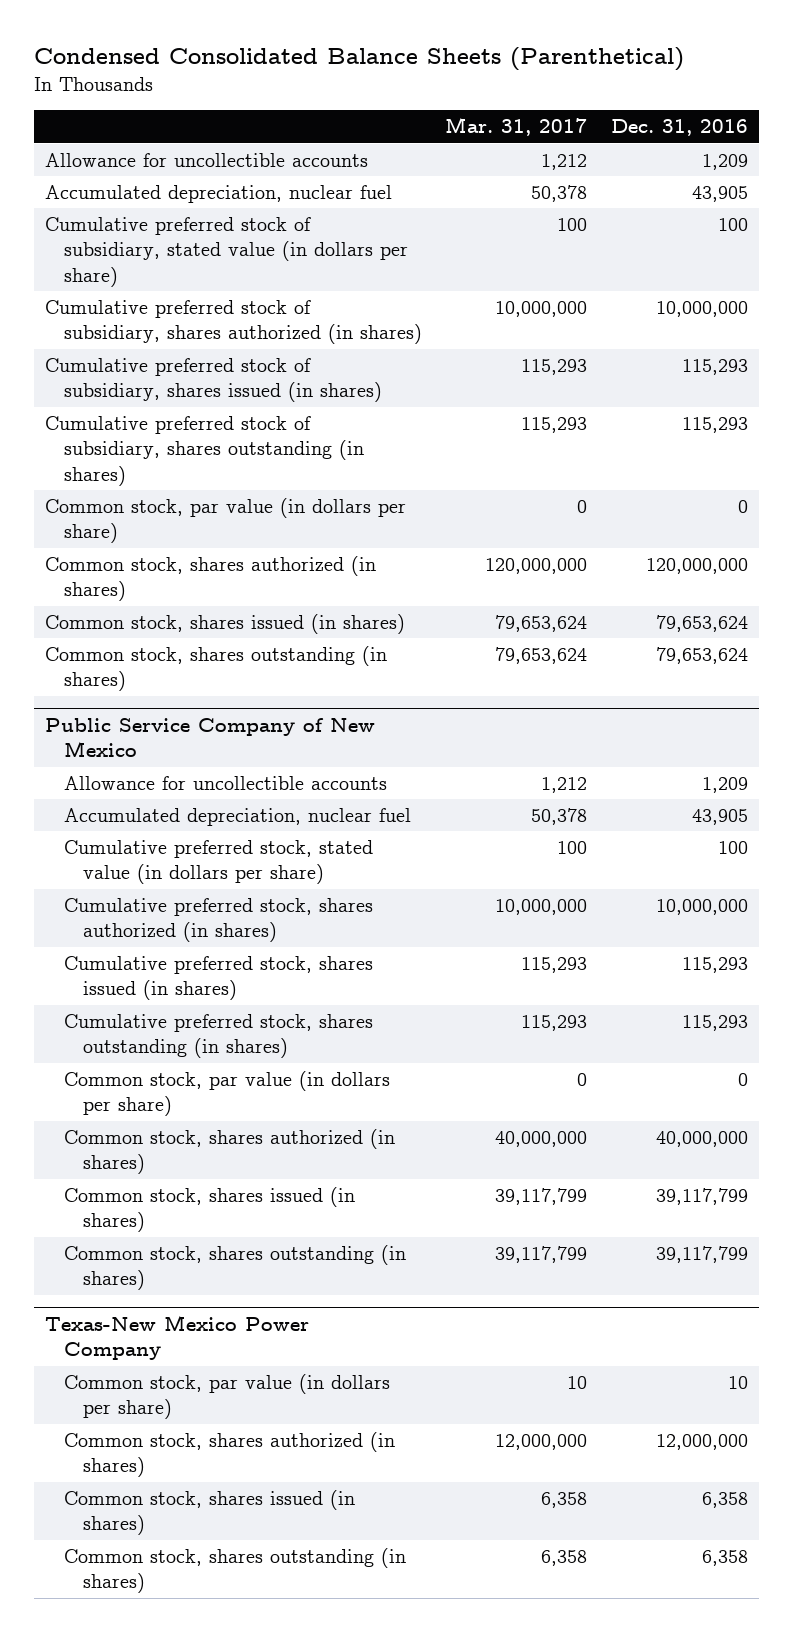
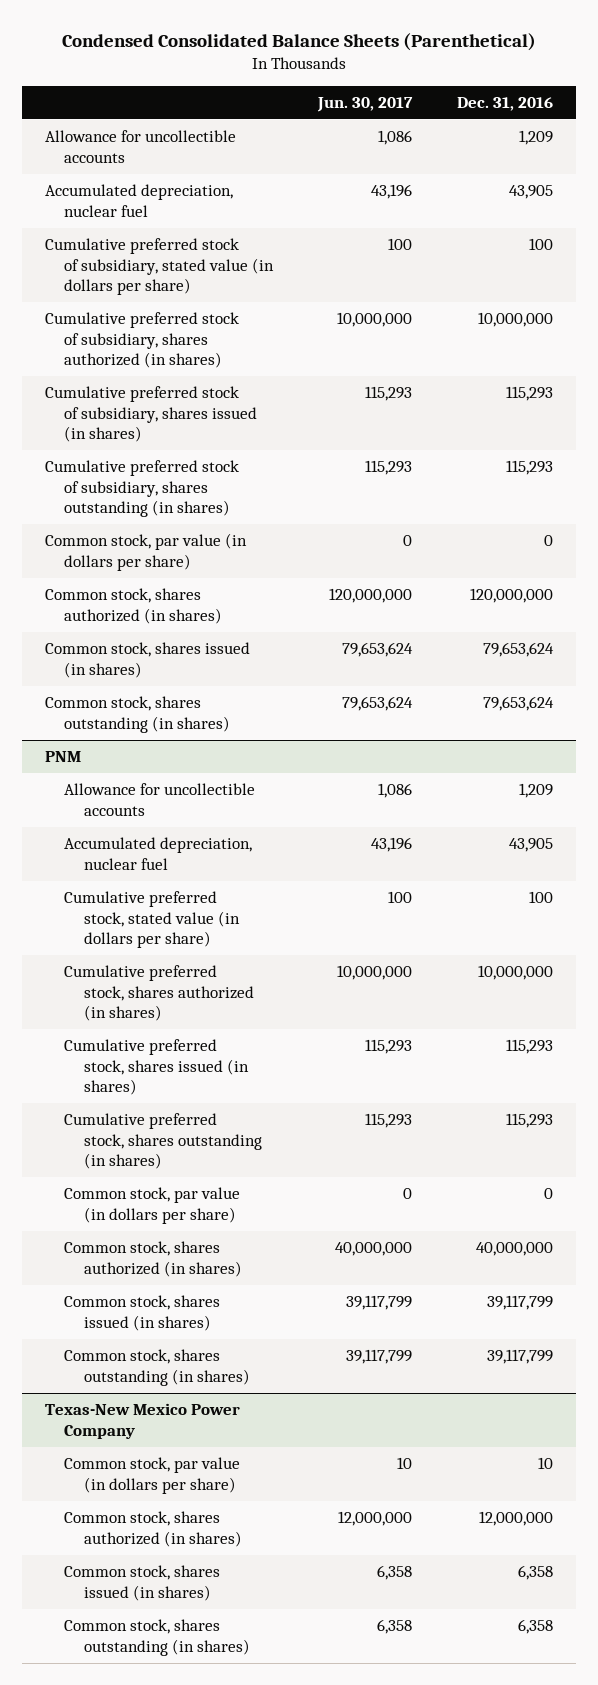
- | Mar. 31, 2017 | Dec. 31, 2016
+ | Jun. 30, 2017 | Dec. 31, 2016
- Public Service Company of New Mexico
+ PNM

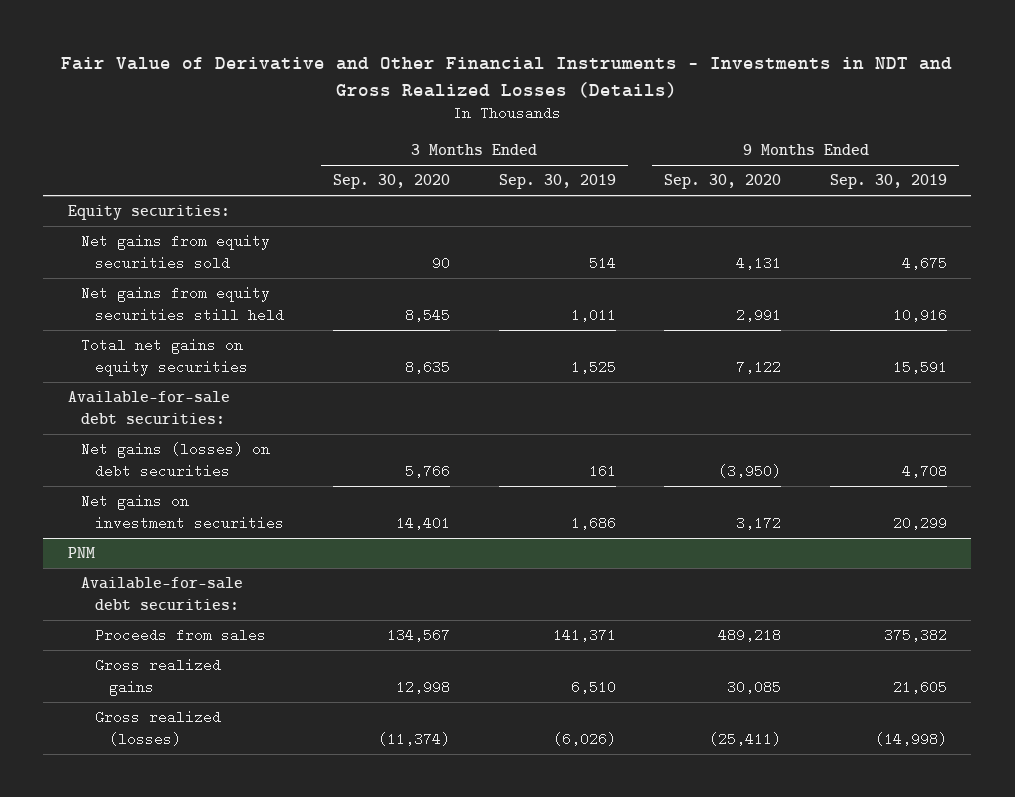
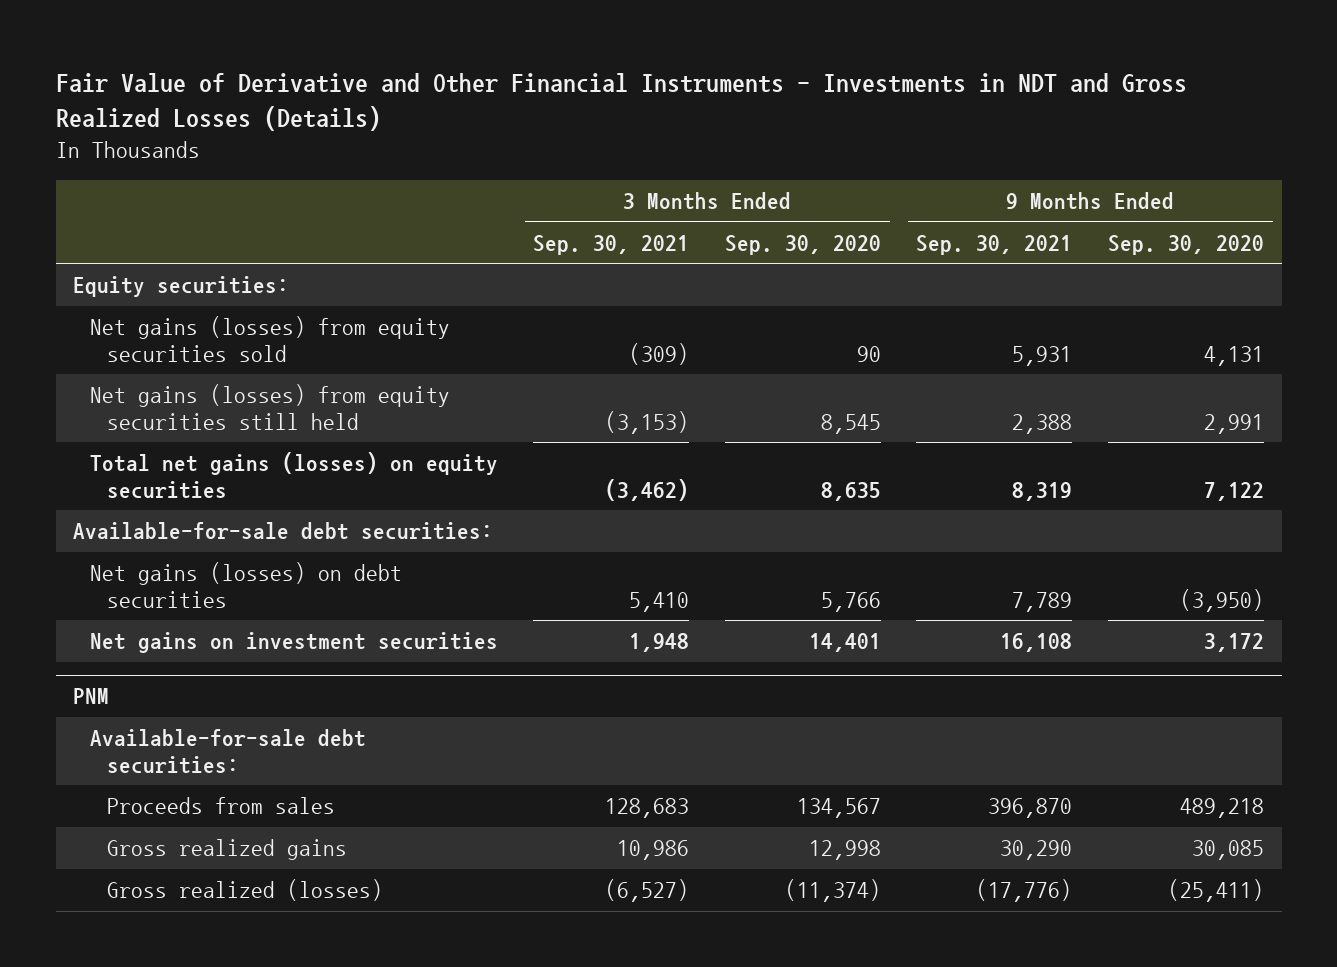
- | 3 Months Ended Sep. 30, 2020 | 3 Months Ended Sep. 30, 2019 | 9 Months Ended Sep. 30, 2020 | 9 Months Ended Sep. 30, 2019
+ | 3 Months Ended Sep. 30, 2021 | 3 Months Ended Sep. 30, 2020 | 9 Months Ended Sep. 30, 2021 | 9 Months Ended Sep. 30, 2020
- Net gains from equity securities sold | 90 | 514 | 4,131 | 4,675
- Net gains from equity securities still held | 8,545 | 1,011 | 2,991 | 10,916
- Total net gains on equity securities | 8,635 | 1,525 | 7,122 | 15,591
+ Net gains (losses) from equity securities sold | (309) | 90 | 5,931 | 4,131
+ Net gains (losses) from equity securities still held | (3,153) | 8,545 | 2,388 | 2,991
+ Total net gains (losses) on equity securities | (3,462) | 8,635 | 8,319 | 7,122

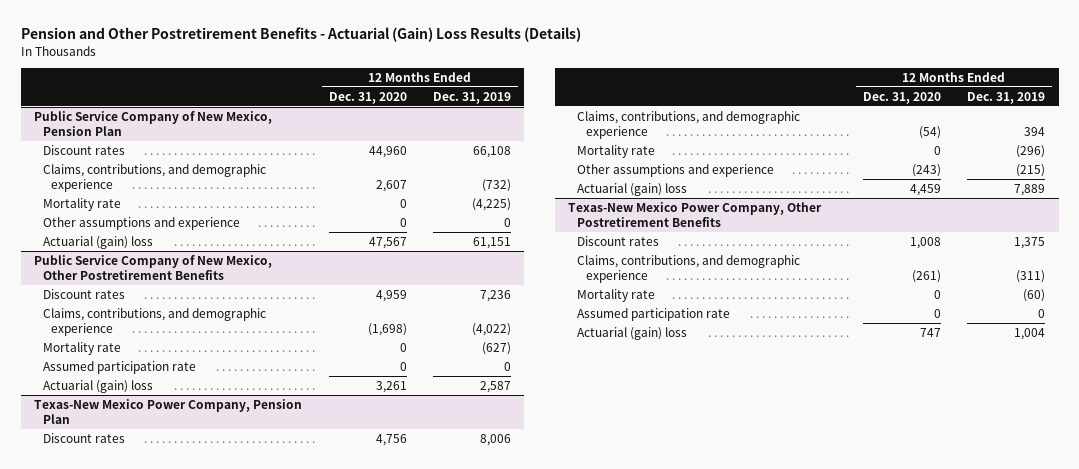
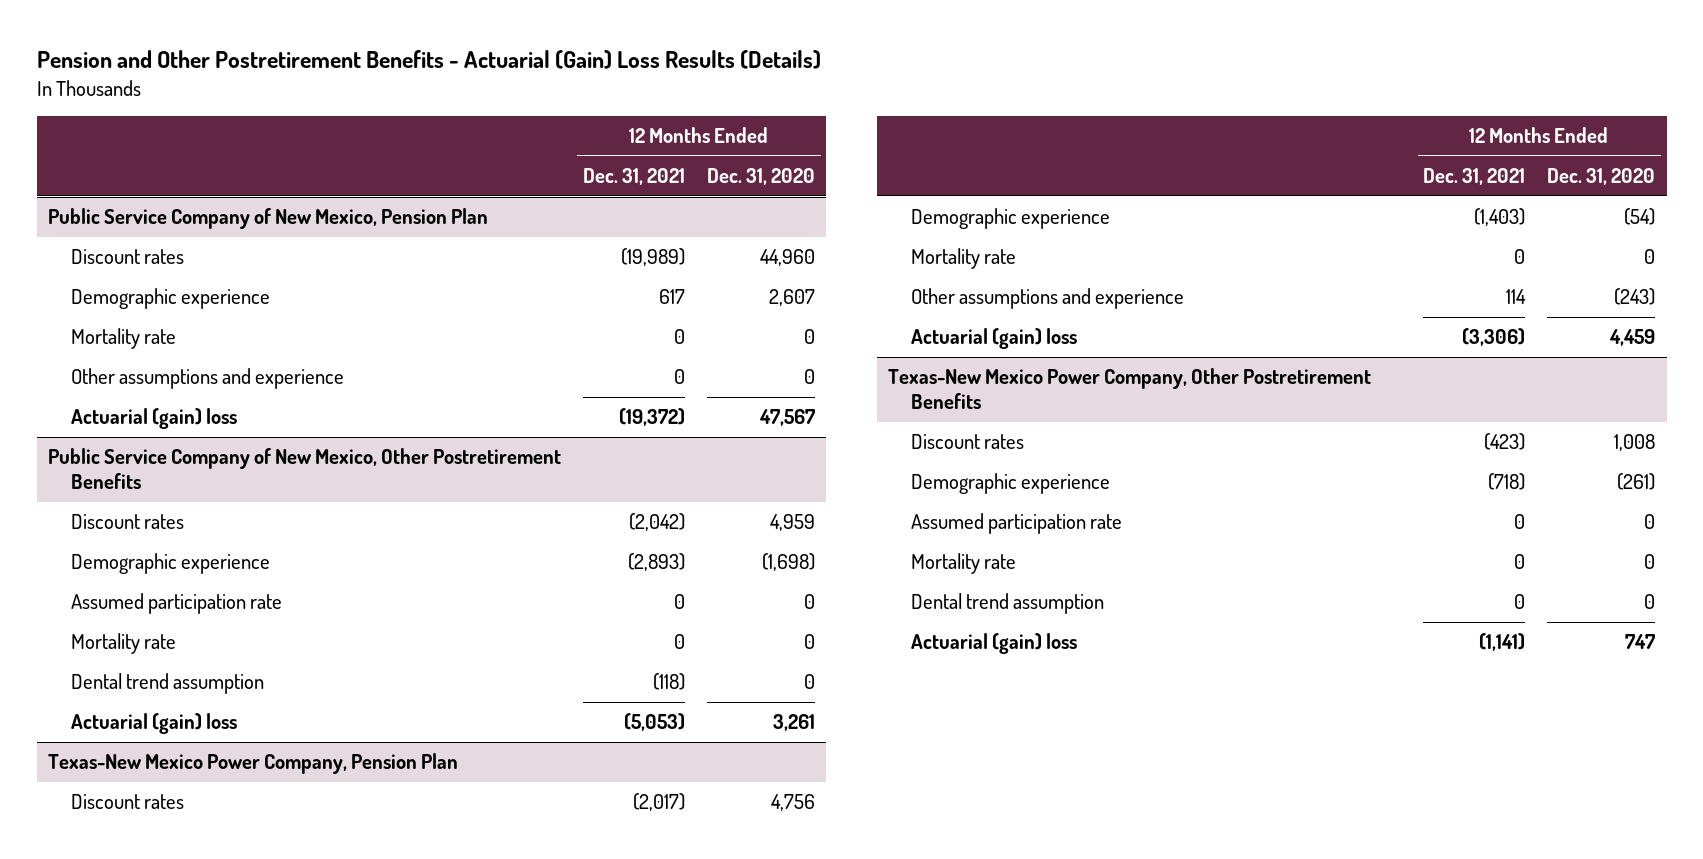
- | 12 Months Ended Dec. 31, 2020 | 12 Months Ended Dec. 31, 2019
+ | 12 Months Ended Dec. 31, 2021 | 12 Months Ended Dec. 31, 2020
@ Public Service Company of New Mexico, Pension Plan
- Claims, contributions, and demographic experience | 2,607 | (732)
+ Demographic experience | 617 | 2,607
@ Public Service Company of New Mexico, Other Postretirement Benefits
- Claims, contributions, and demographic experience | (1,698) | (4,022)
+ Demographic experience | (2,893) | (1,698)
moved down: Mortality rate | 0 | 0
+ Dental trend assumption | (118) | 0
@ Texas-New Mexico Power Company, Pension Plan
- Claims, contributions, and demographic experience | (54) | 394
+ Demographic experience | (1,403) | (54)
@ Texas-New Mexico Power Company, Other Postretirement Benefits
- Claims, contributions, and demographic experience | (261) | (311)
+ Demographic experience | (718) | (261)
moved down: Mortality rate | 0 | 0
+ Dental trend assumption | 0 | 0

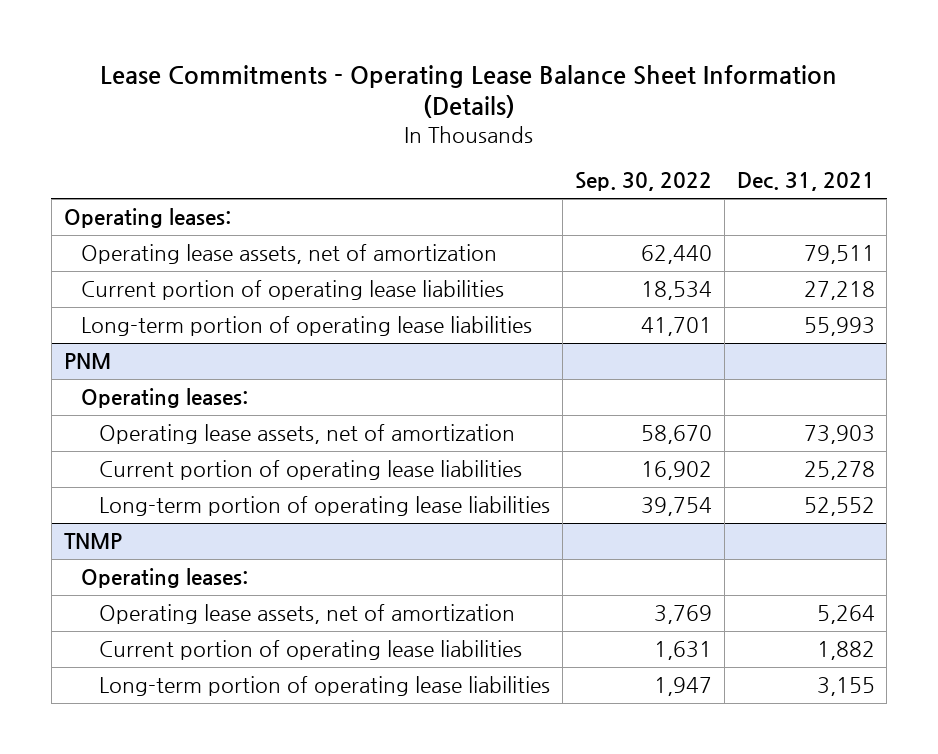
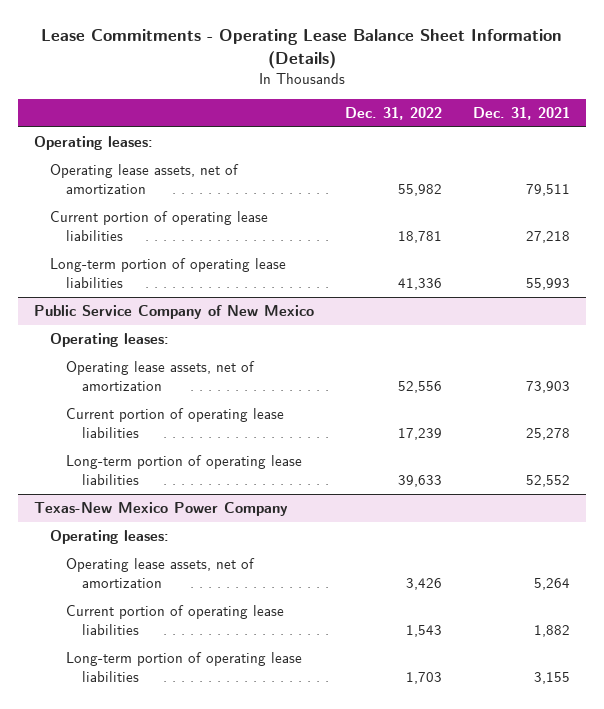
- | Sep. 30, 2022 | Dec. 31, 2021
+ | Dec. 31, 2022 | Dec. 31, 2021
- PNM
+ Public Service Company of New Mexico
- TNMP
+ Texas-New Mexico Power Company

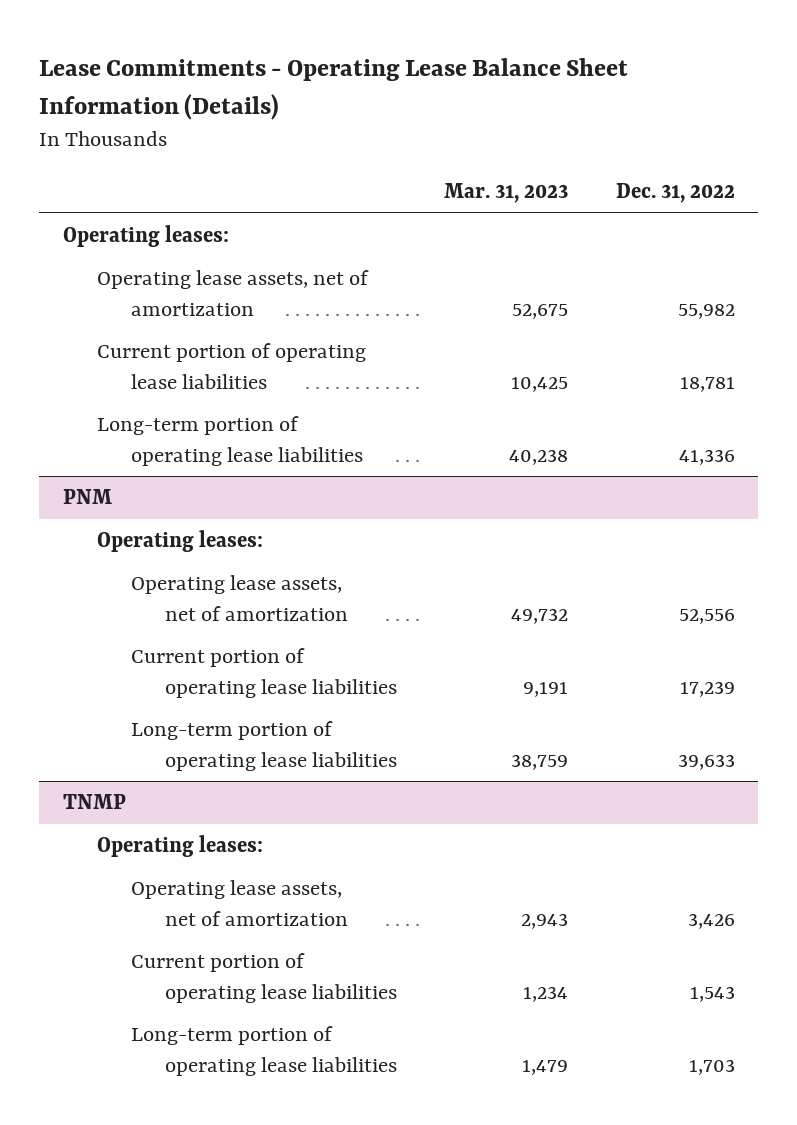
- | Dec. 31, 2022 | Dec. 31, 2021
+ | Mar. 31, 2023 | Dec. 31, 2022
- Public Service Company of New Mexico
+ PNM
- Texas-New Mexico Power Company
+ TNMP

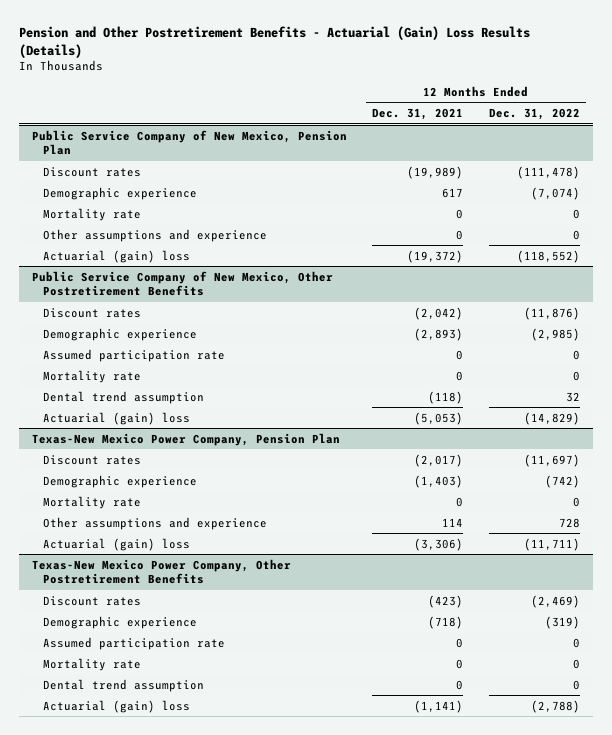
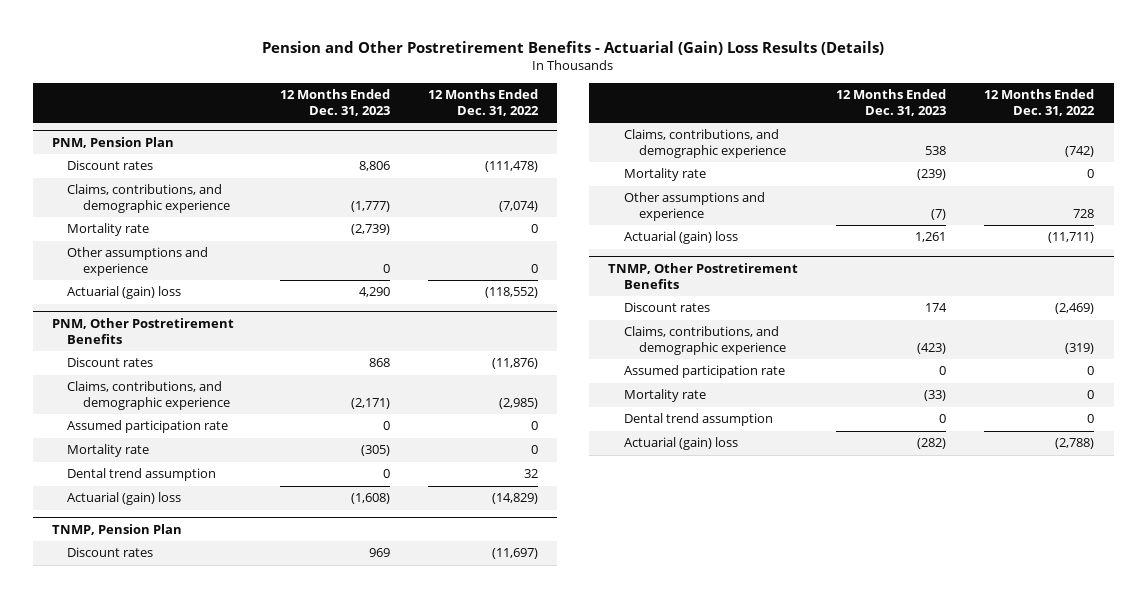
- | 12 Months Ended Dec. 31, 2021 | 12 Months Ended Dec. 31, 2022
+ | 12 Months Ended Dec. 31, 2023 | 12 Months Ended Dec. 31, 2022
- Public Service Company of New Mexico, Pension Plan
+ PNM, Pension Plan
- Demographic experience | 617 | (7,074)
+ Claims, contributions, and demographic experience | (1,777) | (7,074)
- Public Service Company of New Mexico, Other Postretirement Benefits
+ PNM, Other Postretirement Benefits
- Demographic experience | (2,893) | (2,985)
+ Claims, contributions, and demographic experience | (2,171) | (2,985)
- Texas-New Mexico Power Company, Pension Plan
+ TNMP, Pension Plan
- Demographic experience | (1,403) | (742)
+ Claims, contributions, and demographic experience | 538 | (742)
- Texas-New Mexico Power Company, Other Postretirement Benefits
+ TNMP, Other Postretirement Benefits
- Demographic experience | (718) | (319)
+ Claims, contributions, and demographic experience | (423) | (319)

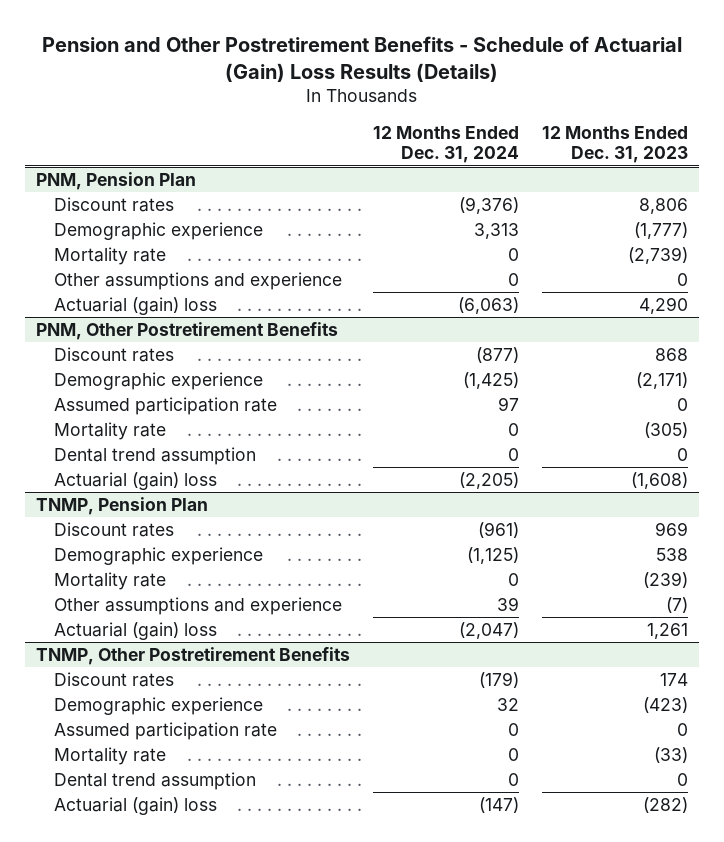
- Pension and Other Postretirement Benefits - Actuarial (Gain) Loss Results (Details)
+ Pension and Other Postretirement Benefits - Schedule of Actuarial (Gain) Loss Results (Details)
- | 12 Months Ended Dec. 31, 2023 | 12 Months Ended Dec. 31, 2022
+ | 12 Months Ended Dec. 31, 2024 | 12 Months Ended Dec. 31, 2023
@ PNM, Pension Plan
- Claims, contributions, and demographic experience | (1,777) | (7,074)
+ Demographic experience | 3,313 | (1,777)
@ PNM, Other Postretirement Benefits
- Claims, contributions, and demographic experience | (2,171) | (2,985)
+ Demographic experience | (1,425) | (2,171)
@ TNMP, Pension Plan
- Claims, contributions, and demographic experience | 538 | (742)
+ Demographic experience | (1,125) | 538
@ TNMP, Other Postretirement Benefits
- Claims, contributions, and demographic experience | (423) | (319)
+ Demographic experience | 32 | (423)

